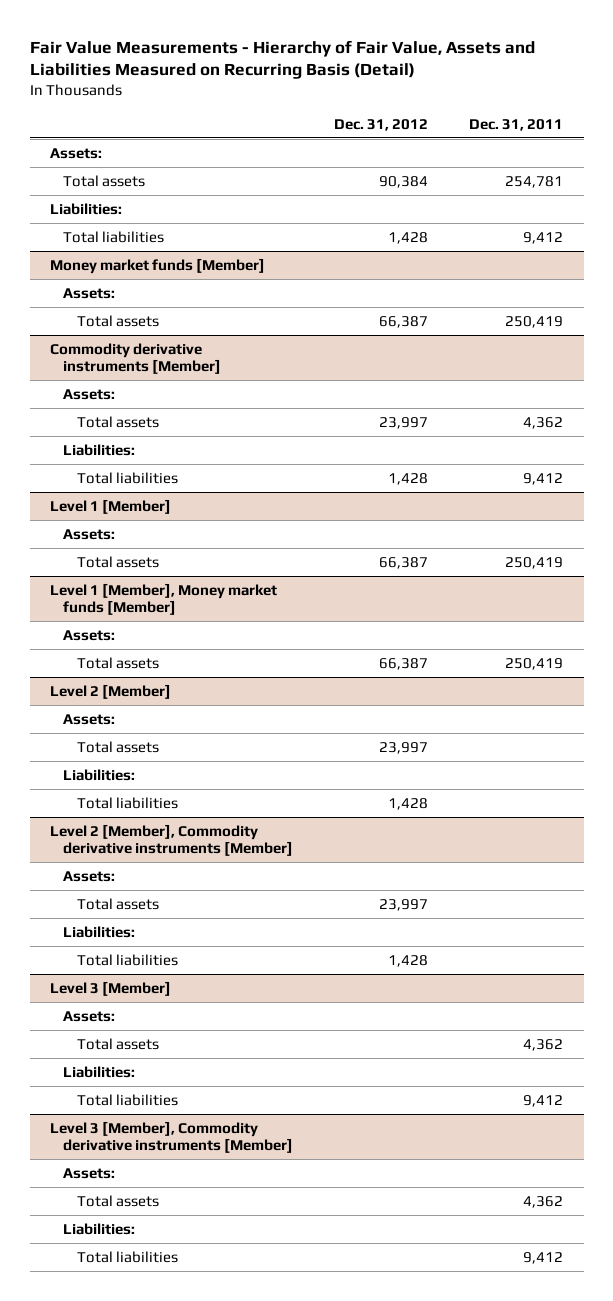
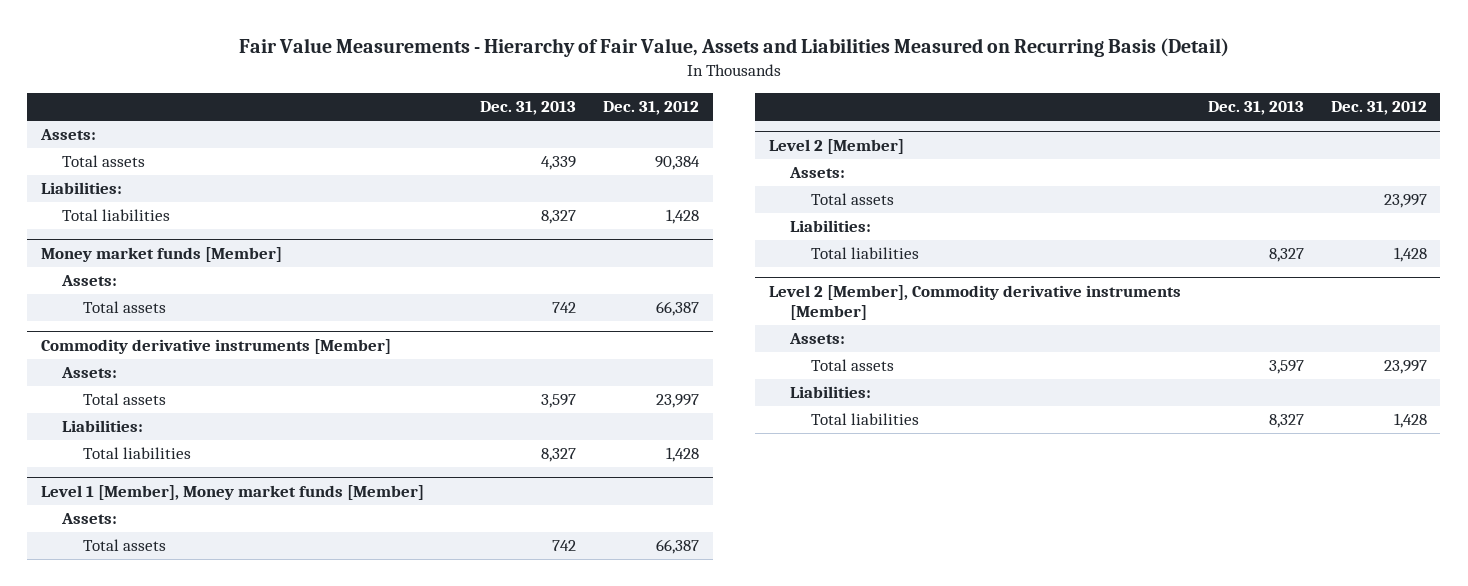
- | Dec. 31, 2012 | Dec. 31, 2011
+ | Dec. 31, 2013 | Dec. 31, 2012
- Level 1 [Member]
- Assets:
- Total assets | 66,387 | 250,419
- Level 3 [Member]
- Assets:
- Total assets | | 4,362
- Liabilities:
- Total liabilities | | 9,412
- Level 3 [Member], Commodity derivative instruments [Member]
- Assets:
- Total assets | | 4,362
- Liabilities:
- Total liabilities | | 9,412

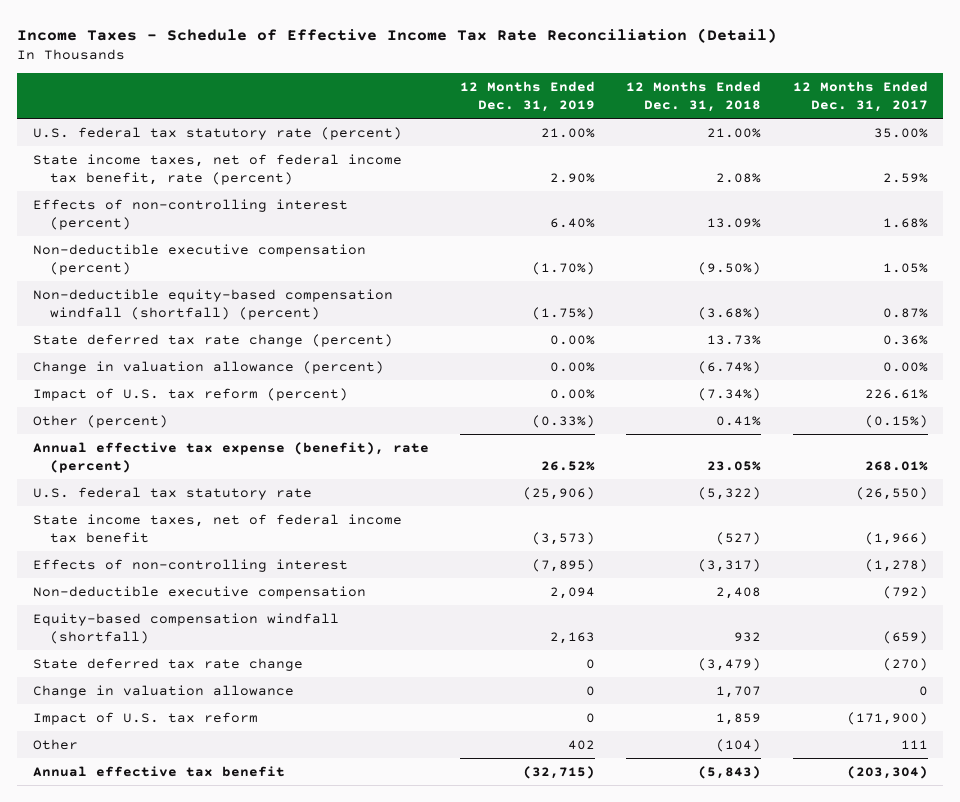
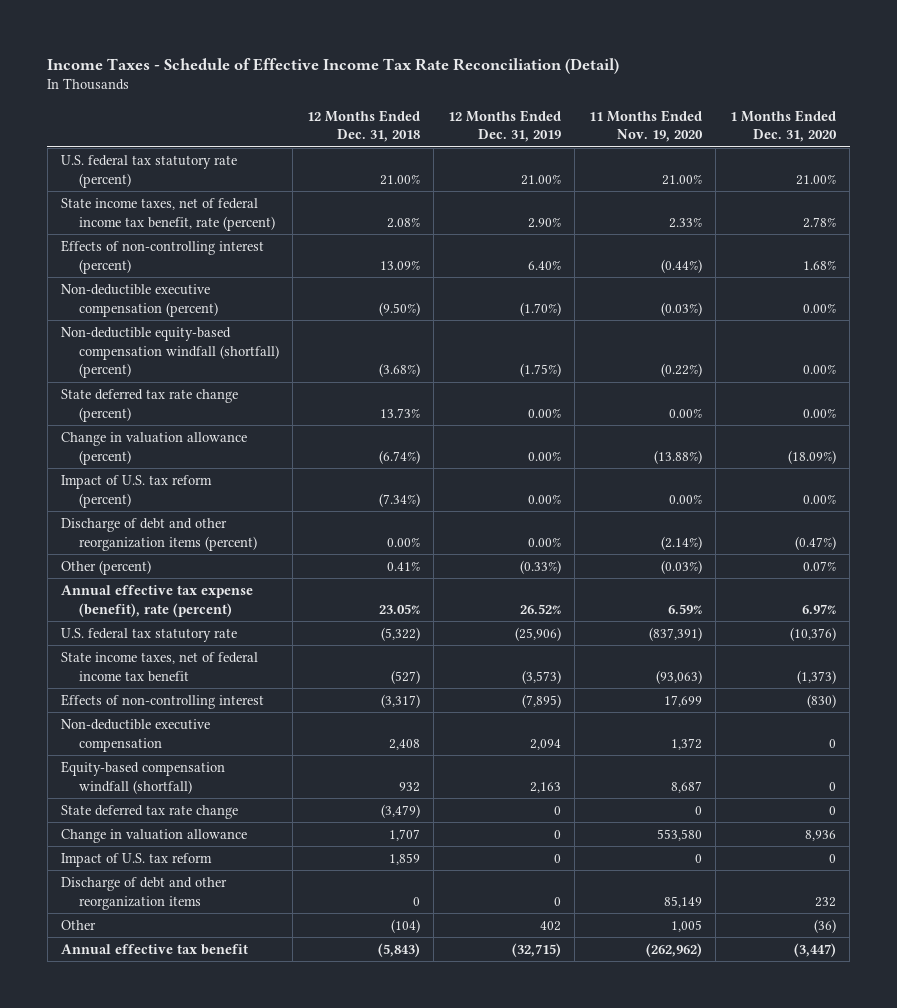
- | 12 Months Ended Dec. 31, 2019 | 12 Months Ended Dec. 31, 2018 | 12 Months Ended Dec. 31, 2017
+ | 12 Months Ended Dec. 31, 2018 | 12 Months Ended Dec. 31, 2019 | 11 Months Ended Nov. 19, 2020 | 1 Months Ended Dec. 31, 2020
+ Discharge of debt and other reorganization items (percent) | 0.00% | 0.00% | (2.14%) | (0.47%)
+ Discharge of debt and other reorganization items | 0 | 0 | 85,149 | 232

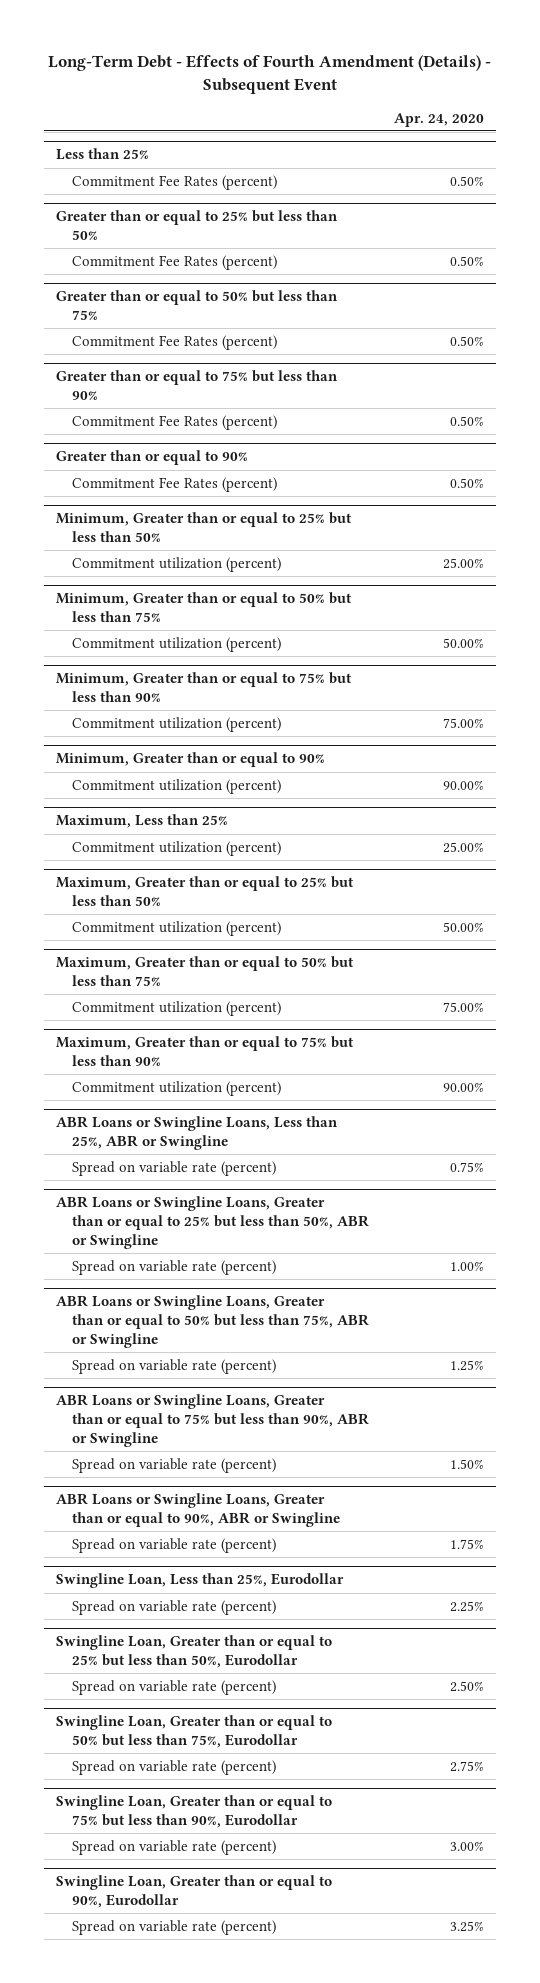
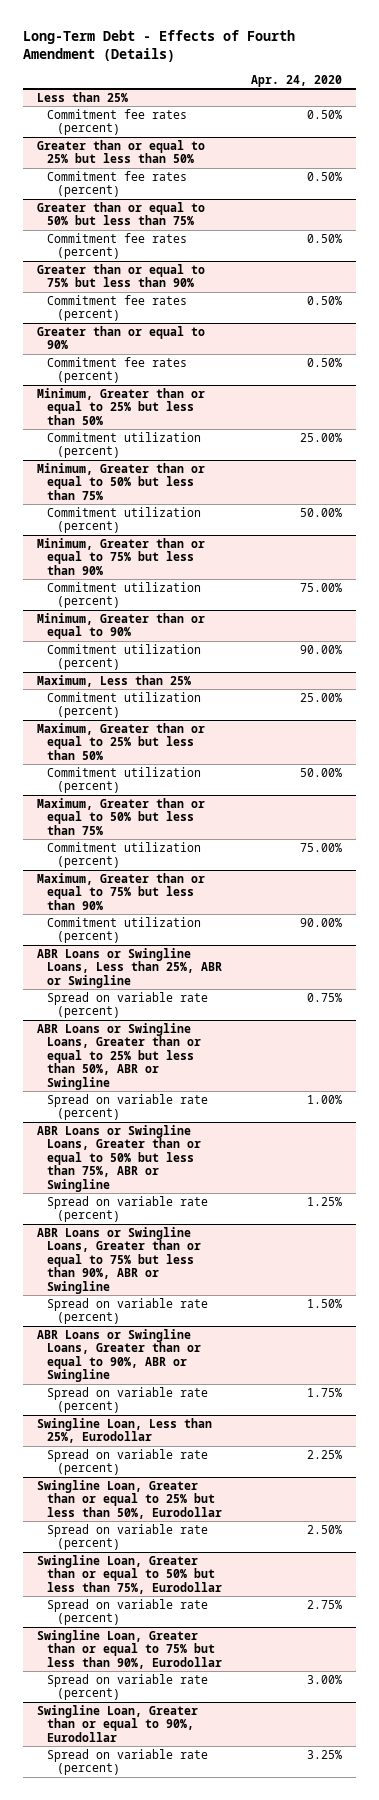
- Long-Term Debt - Effects of Fourth Amendment (Details) - Subsequent Event
+ Long-Term Debt - Effects of Fourth Amendment (Details)
@ Less than 25%
- Commitment Fee Rates (percent) | 0.50%
+ Commitment fee rates (percent) | 0.50%
@ Greater than or equal to 25% but less than 50%
- Commitment Fee Rates (percent) | 0.50%
+ Commitment fee rates (percent) | 0.50%
@ Greater than or equal to 50% but less than 75%
- Commitment Fee Rates (percent) | 0.50%
+ Commitment fee rates (percent) | 0.50%
@ Greater than or equal to 75% but less than 90%
- Commitment Fee Rates (percent) | 0.50%
+ Commitment fee rates (percent) | 0.50%
@ Greater than or equal to 90%
- Commitment Fee Rates (percent) | 0.50%
+ Commitment fee rates (percent) | 0.50%

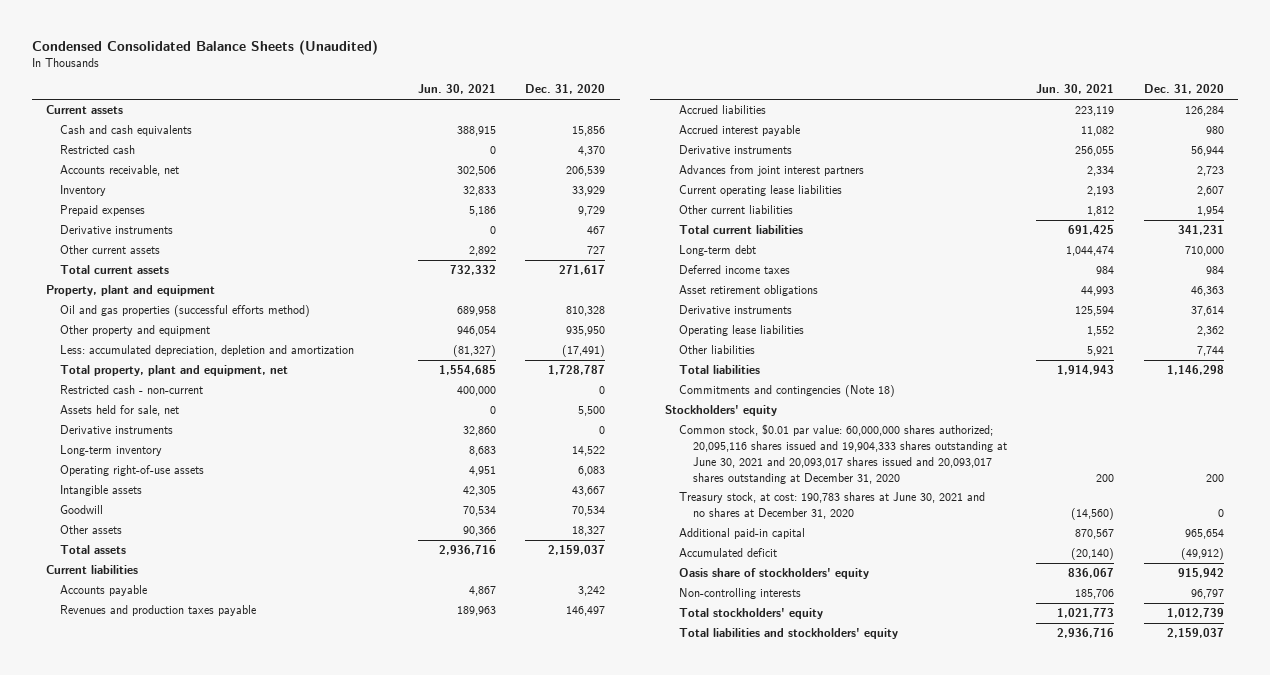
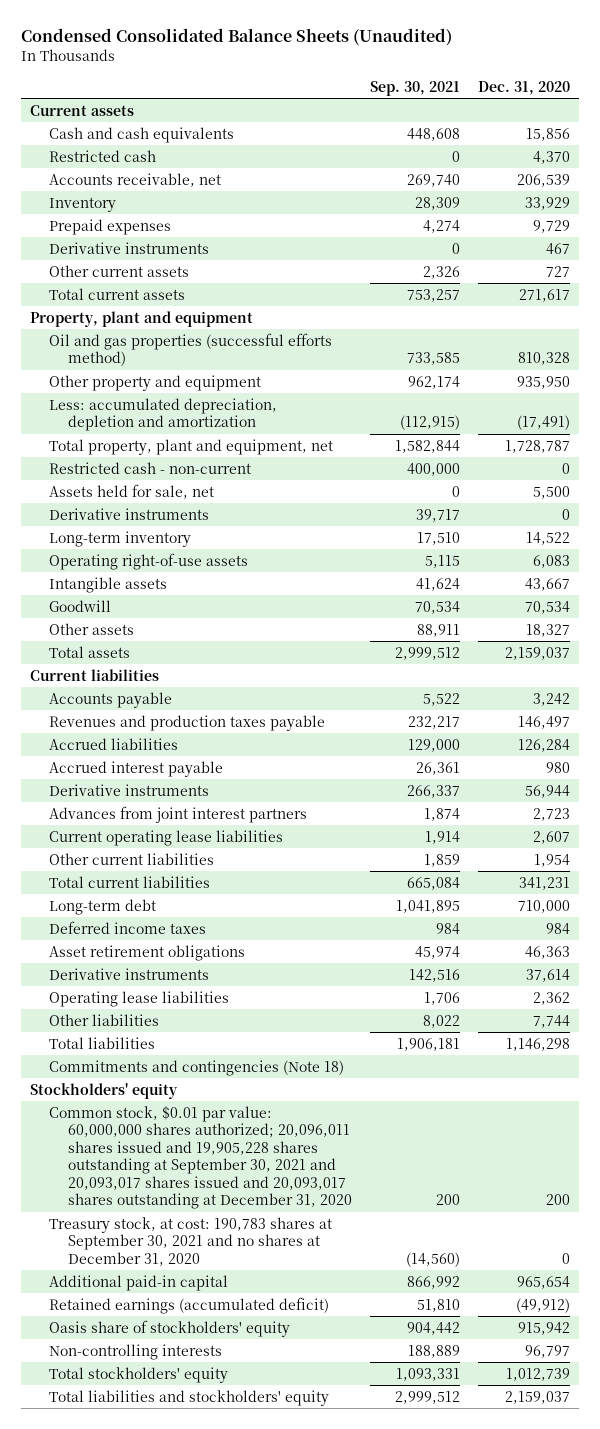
- | Jun. 30, 2021 | Dec. 31, 2020
+ | Sep. 30, 2021 | Dec. 31, 2020
- Common stock, $0.01 par value: 60,000,000 shares authorized; 20,095,116 shares issued and 19,904,333 shares outstanding at June 30, 2021 and 20,093,017 shares issued and 20,093,017 shares outstanding at December 31, 2020 | 200 | 200
- Treasury stock, at cost: 190,783 shares at June 30, 2021 and no shares at December 31, 2020 | (14,560) | 0
+ Common stock, $0.01 par value: 60,000,000 shares authorized; 20,096,011 shares issued and 19,905,228 shares outstanding at September 30, 2021 and 20,093,017 shares issued and 20,093,017 shares outstanding at December 31, 2020 | 200 | 200
+ Treasury stock, at cost: 190,783 shares at September 30, 2021 and no shares at December 31, 2020 | (14,560) | 0
- Accumulated deficit | (20,140) | (49,912)
+ Retained earnings (accumulated deficit) | 51,810 | (49,912)

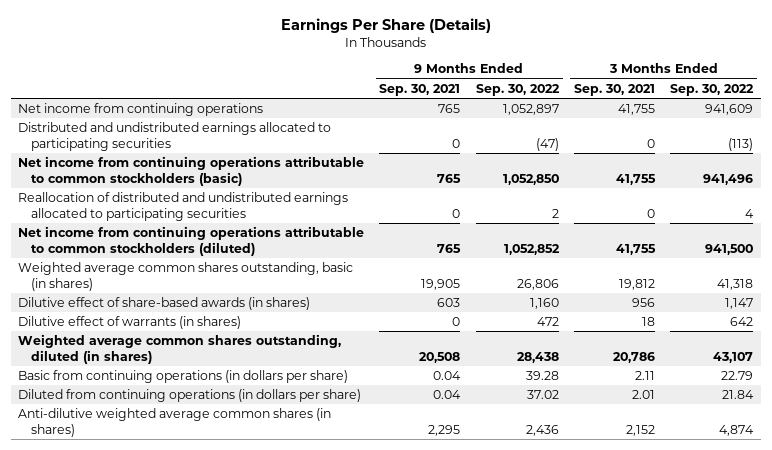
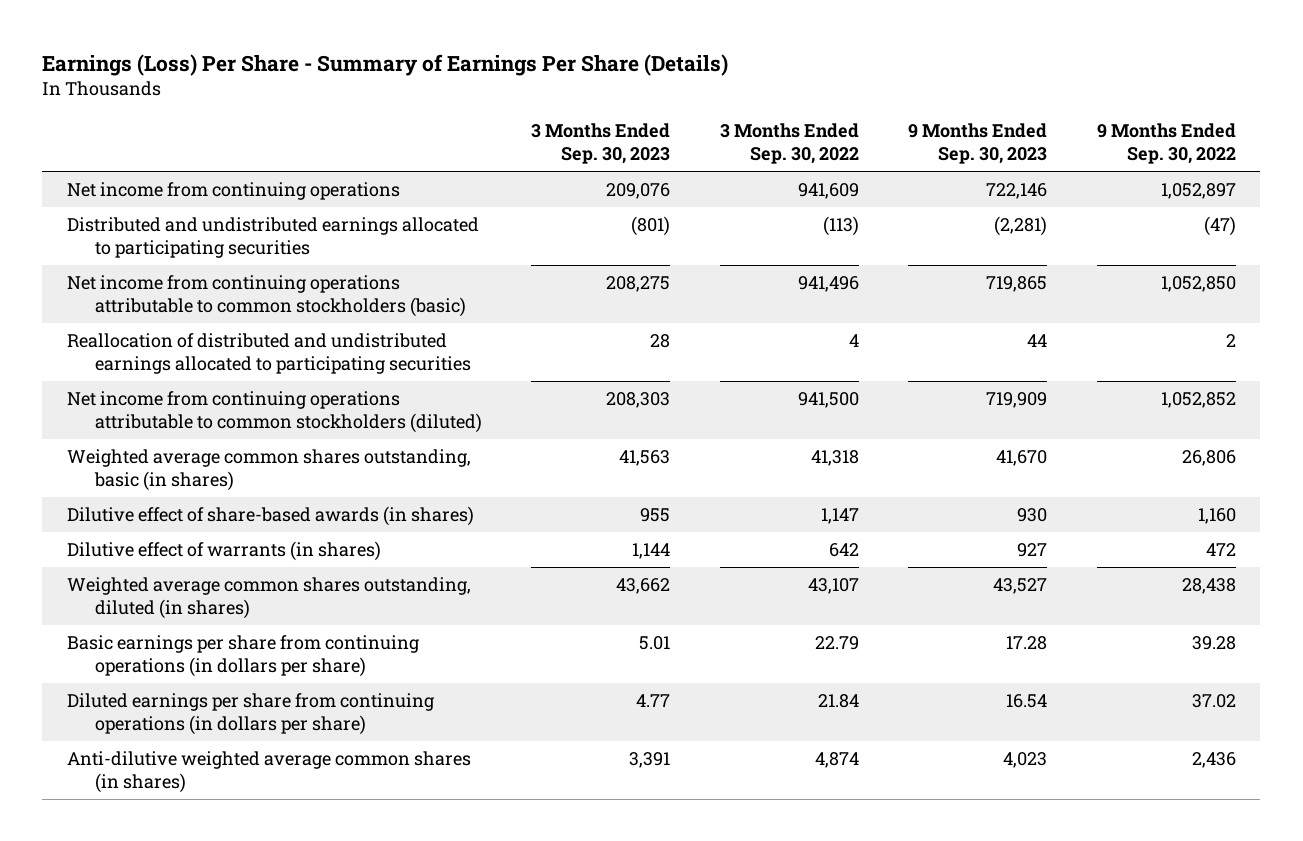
- Earnings Per Share (Details)
+ Earnings (Loss) Per Share - Summary of Earnings Per Share (Details)
- | 9 Months Ended Sep. 30, 2021 | 9 Months Ended Sep. 30, 2022 | 3 Months Ended Sep. 30, 2021 | 3 Months Ended Sep. 30, 2022
+ | 3 Months Ended Sep. 30, 2023 | 3 Months Ended Sep. 30, 2022 | 9 Months Ended Sep. 30, 2023 | 9 Months Ended Sep. 30, 2022
- Basic from continuing operations (in dollars per share) | 0.04 | 39.28 | 2.11 | 22.79
- Diluted from continuing operations (in dollars per share) | 0.04 | 37.02 | 2.01 | 21.84
+ Basic earnings per share from continuing operations (in dollars per share) | 5.01 | 22.79 | 17.28 | 39.28
+ Diluted earnings per share from continuing operations (in dollars per share) | 4.77 | 21.84 | 16.54 | 37.02

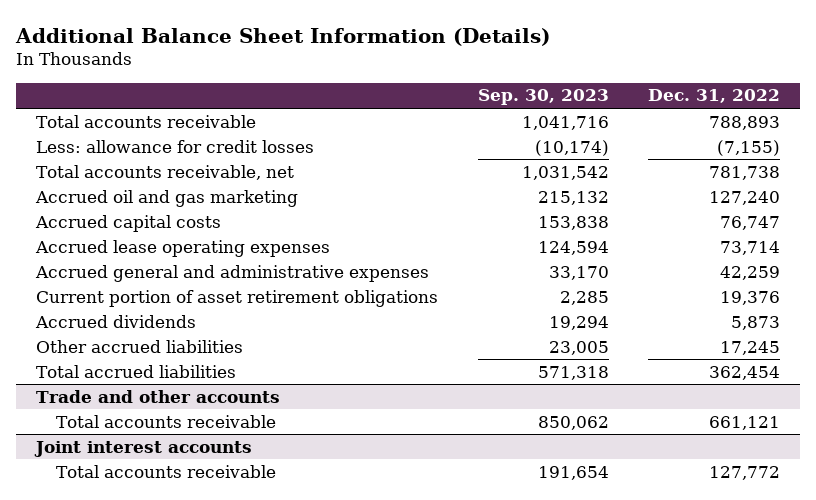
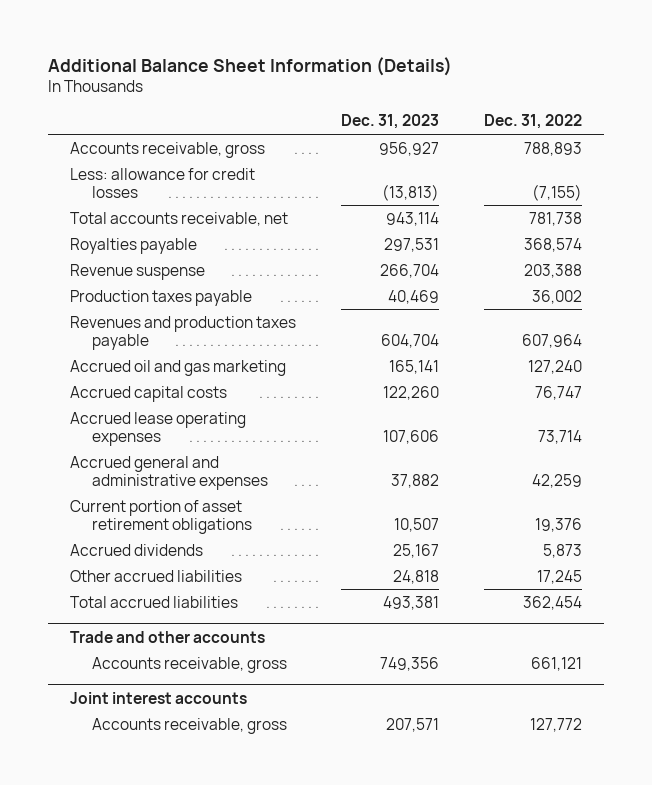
- | Sep. 30, 2023 | Dec. 31, 2022
+ | Dec. 31, 2023 | Dec. 31, 2022
- Total accounts receivable | 1,041,716 | 788,893
+ Accounts receivable, gross | 956,927 | 788,893
+ Royalties payable | 297,531 | 368,574
+ Revenue suspense | 266,704 | 203,388
+ Production taxes payable | 40,469 | 36,002
+ Revenues and production taxes payable | 604,704 | 607,964
@ Trade and other accounts
- Total accounts receivable | 850,062 | 661,121
+ Accounts receivable, gross | 749,356 | 661,121
@ Joint interest accounts
- Total accounts receivable | 191,654 | 127,772
+ Accounts receivable, gross | 207,571 | 127,772

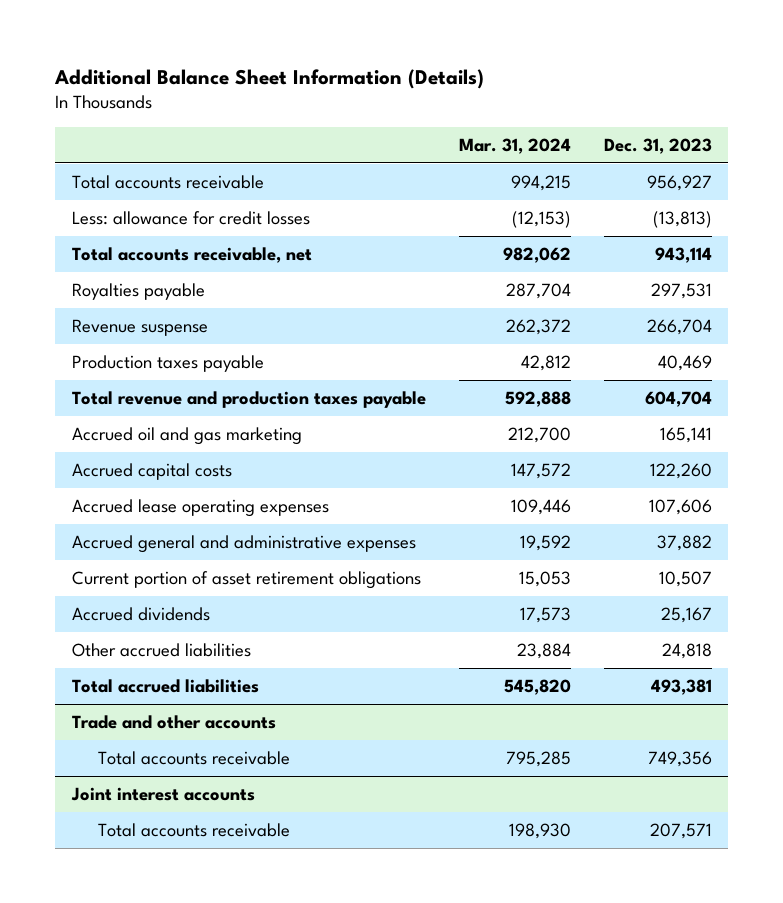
- | Dec. 31, 2023 | Dec. 31, 2022
+ | Mar. 31, 2024 | Dec. 31, 2023
- Accounts receivable, gross | 956,927 | 788,893
+ Total accounts receivable | 994,215 | 956,927
- Revenues and production taxes payable | 604,704 | 607,964
+ Total revenue and production taxes payable | 592,888 | 604,704
@ Trade and other accounts
- Accounts receivable, gross | 749,356 | 661,121
+ Total accounts receivable | 795,285 | 749,356
@ Joint interest accounts
- Accounts receivable, gross | 207,571 | 127,772
+ Total accounts receivable | 198,930 | 207,571

